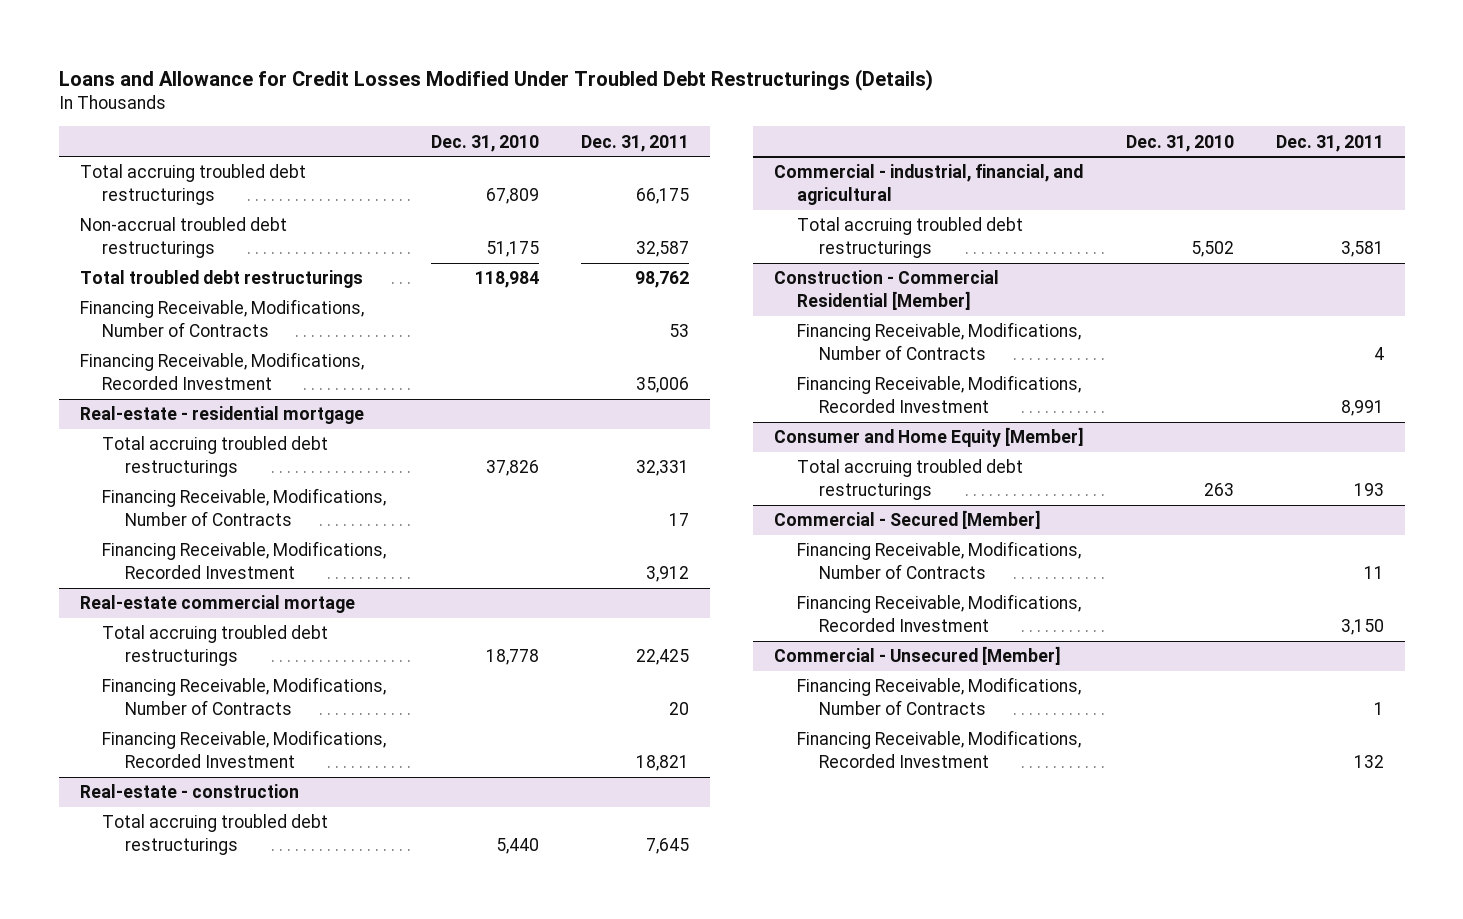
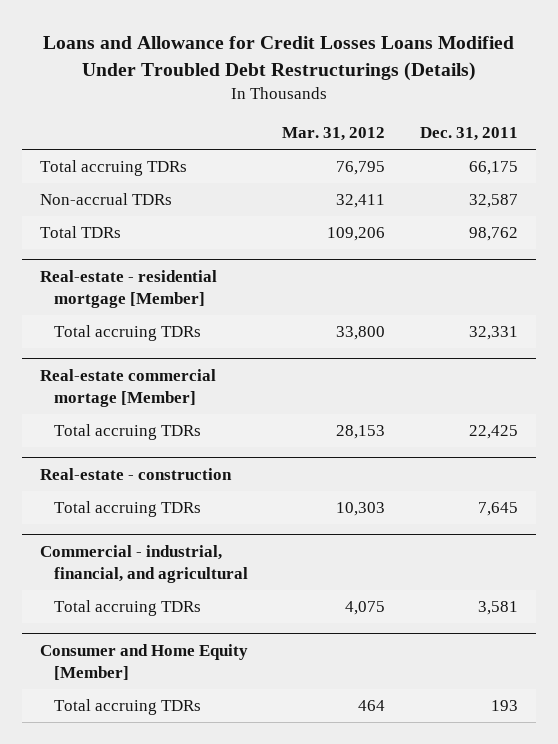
- Loans and Allowance for Credit Losses Modified Under Troubled Debt Restructurings (Details)
+ Loans and Allowance for Credit Losses Loans Modified Under Troubled Debt Restructurings (Details)
- | Dec. 31, 2010 | Dec. 31, 2011
+ | Mar. 31, 2012 | Dec. 31, 2011
- Total accruing troubled debt restructurings | 67,809 | 66,175
- Non-accrual troubled debt restructurings | 51,175 | 32,587
- Total troubled debt restructurings | 118,984 | 98,762
- Financing Receivable, Modifications, Number of Contracts | | 53
- Financing Receivable, Modifications, Recorded Investment | | 35,006
- Real-estate - residential mortgage
- Total accruing troubled debt restructurings | 37,826 | 32,331
- Financing Receivable, Modifications, Number of Contracts | | 17
- Financing Receivable, Modifications, Recorded Investment | | 3,912
- Real-estate commercial mortage
- Total accruing troubled debt restructurings | 18,778 | 22,425
- Financing Receivable, Modifications, Number of Contracts | | 20
- Financing Receivable, Modifications, Recorded Investment | | 18,821
+ Total accruing TDRs | 76,795 | 66,175
+ Non-accrual TDRs | 32,411 | 32,587
+ Total TDRs | 109,206 | 98,762
+ Real-estate - residential mortgage [Member]
+ Total accruing TDRs | 33,800 | 32,331
+ Real-estate commercial mortage [Member]
+ Total accruing TDRs | 28,153 | 22,425
@ Real-estate - construction
- Total accruing troubled debt restructurings | 5,440 | 7,645
+ Total accruing TDRs | 10,303 | 7,645
@ Commercial - industrial, financial, and agricultural
- Total accruing troubled debt restructurings | 5,502 | 3,581
- Construction - Commercial Residential [Member]
- Financing Receivable, Modifications, Number of Contracts | | 4
- Financing Receivable, Modifications, Recorded Investment | | 8,991
@ Commercial - industrial, financial, and agricultural
+ Total accruing TDRs | 4,075 | 3,581
@ Consumer and Home Equity [Member]
- Total accruing troubled debt restructurings | 263 | 193
- Commercial - Secured [Member]
- Financing Receivable, Modifications, Number of Contracts | | 11
- Financing Receivable, Modifications, Recorded Investment | | 3,150
- Commercial - Unsecured [Member]
- Financing Receivable, Modifications, Number of Contracts | | 1
- Financing Receivable, Modifications, Recorded Investment | | 132
@ Consumer and Home Equity [Member]
+ Total accruing TDRs | 464 | 193

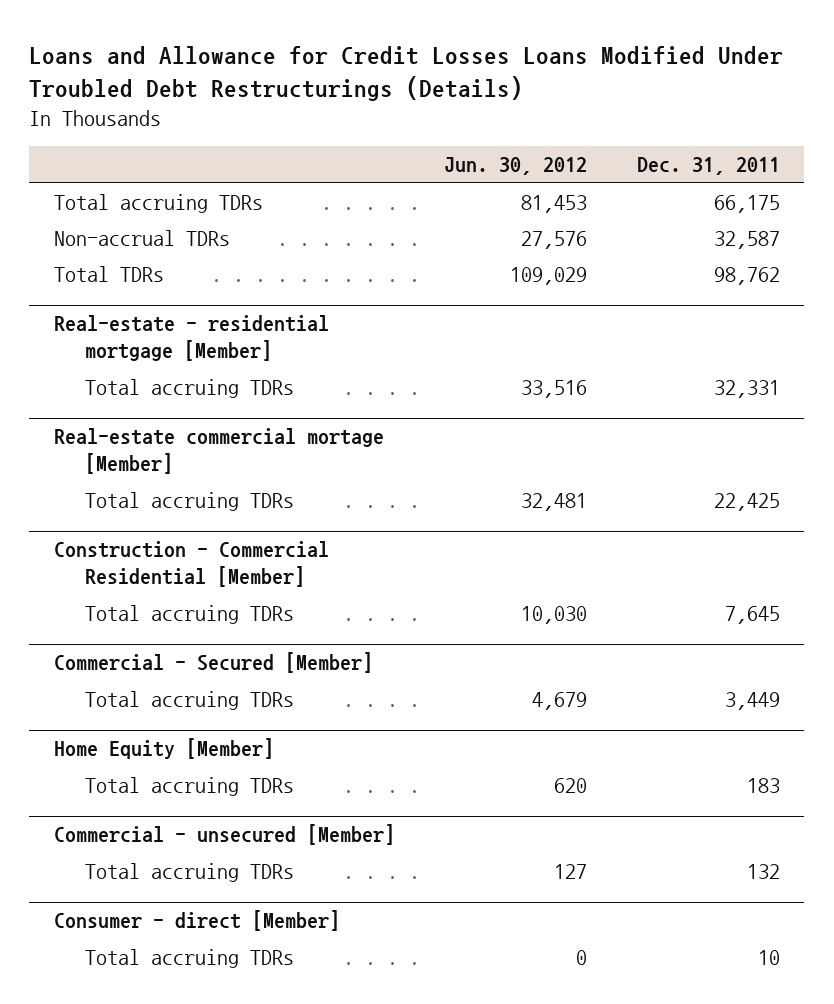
- | Mar. 31, 2012 | Dec. 31, 2011
+ | Jun. 30, 2012 | Dec. 31, 2011
- Real-estate - construction
+ Construction - Commercial Residential [Member]
- Commercial - industrial, financial, and agricultural
- Total accruing TDRs | 4,075 | 3,581
- Consumer and Home Equity [Member]
- Total accruing TDRs | 464 | 193
+ Commercial - Secured [Member]
+ Total accruing TDRs | 4,679 | 3,449
+ Home Equity [Member]
+ Total accruing TDRs | 620 | 183
+ Commercial - unsecured [Member]
+ Total accruing TDRs | 127 | 132
+ Consumer - direct [Member]
+ Total accruing TDRs | 0 | 10

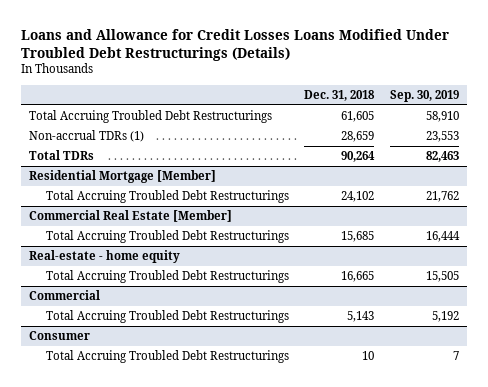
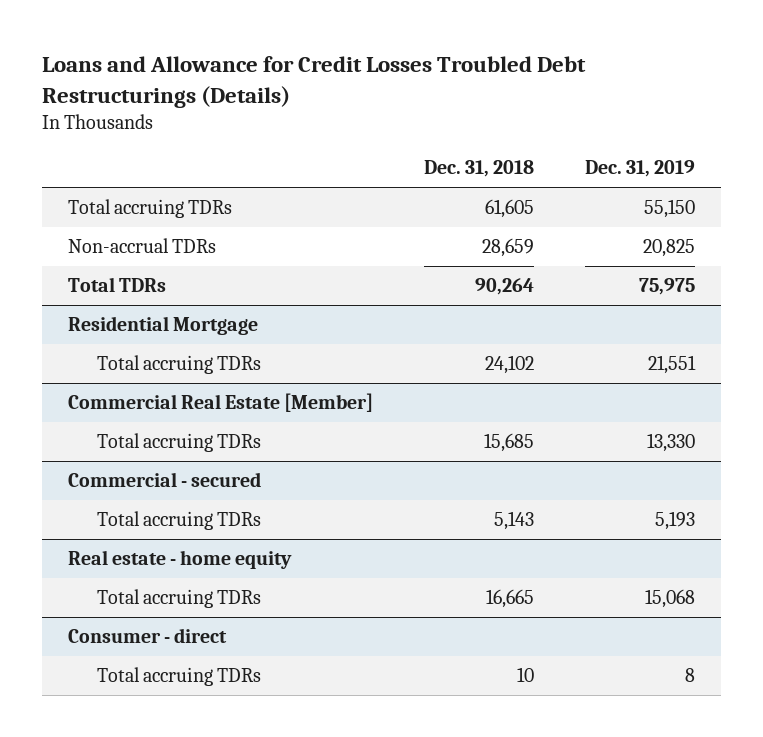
- Loans and Allowance for Credit Losses Loans Modified Under Troubled Debt Restructurings (Details)
+ Loans and Allowance for Credit Losses Troubled Debt Restructurings (Details)
- | Dec. 31, 2018 | Sep. 30, 2019
+ | Dec. 31, 2018 | Dec. 31, 2019
- Total Accruing Troubled Debt Restructurings | 61,605 | 58,910
- Non-accrual TDRs (1) | 28,659 | 23,553
+ Total accruing TDRs | 61,605 | 55,150
+ Non-accrual TDRs | 28,659 | 20,825
- Residential Mortgage [Member]
- Total Accruing Troubled Debt Restructurings | 24,102 | 21,762
+ Residential Mortgage
+ Total accruing TDRs | 24,102 | 21,551
@ Commercial Real Estate [Member]
- Total Accruing Troubled Debt Restructurings | 15,685 | 16,444
- Real-estate - home equity
- Total Accruing Troubled Debt Restructurings | 16,665 | 15,505
- Commercial
- Total Accruing Troubled Debt Restructurings | 5,143 | 5,192
- Consumer
- Total Accruing Troubled Debt Restructurings | 10 | 7
@ Commercial Real Estate [Member]
+ Total accruing TDRs | 15,685 | 13,330
+ Commercial - secured
+ Total accruing TDRs | 5,143 | 5,193
+ Real estate - home equity
+ Total accruing TDRs | 16,665 | 15,068
+ Consumer - direct
+ Total accruing TDRs | 10 | 8

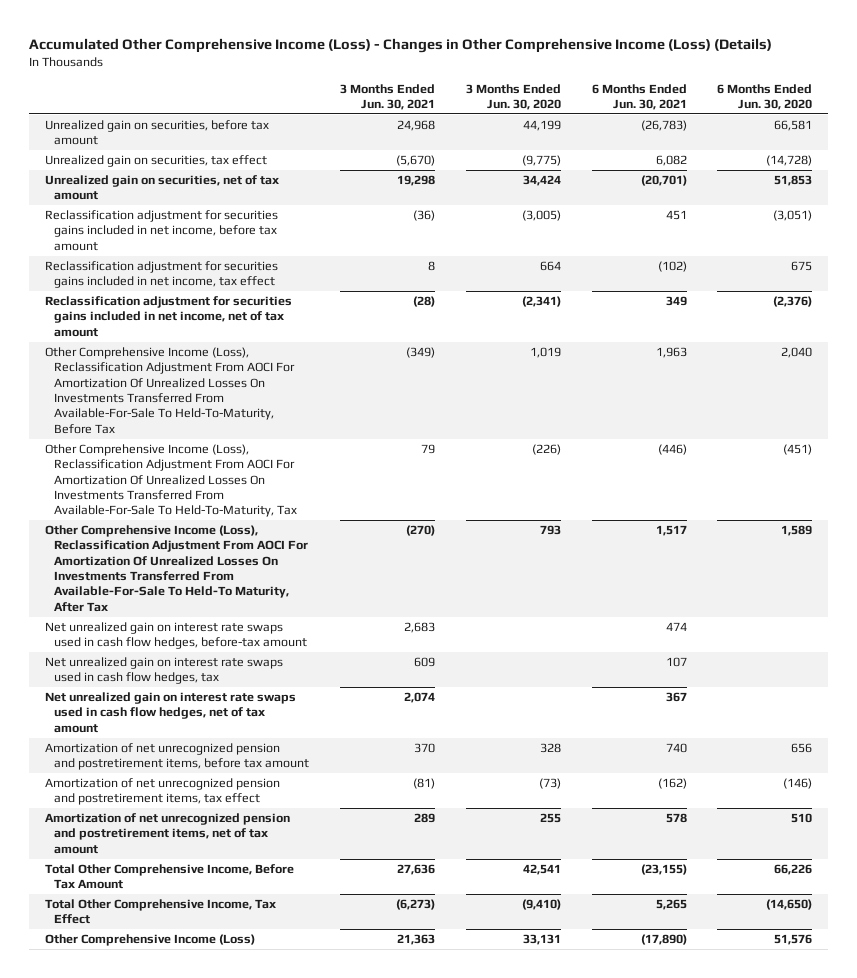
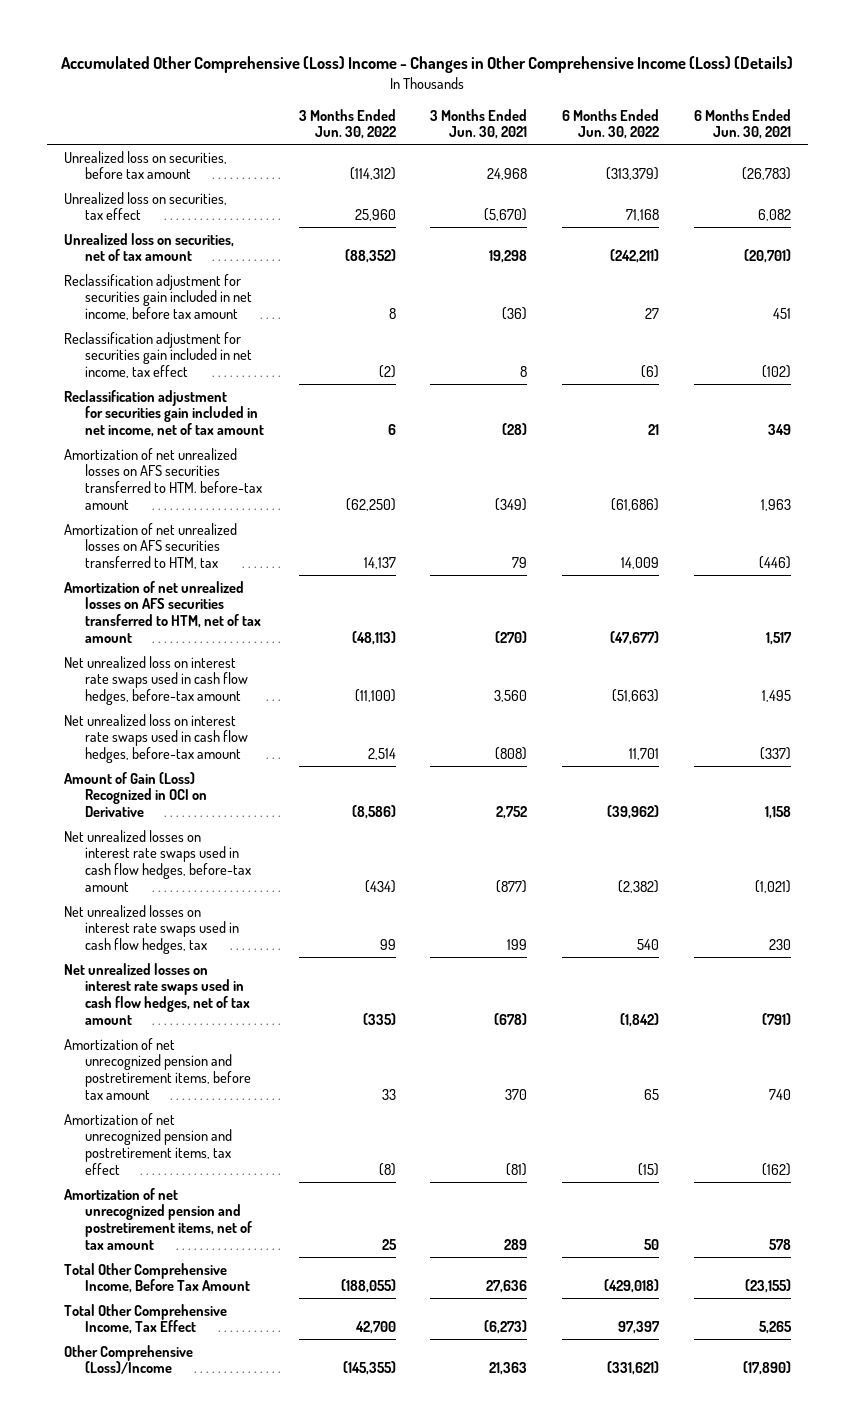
- Accumulated Other Comprehensive Income (Loss) - Changes in Other Comprehensive Income (Loss) (Details)
+ Accumulated Other Comprehensive (Loss) Income - Changes in Other Comprehensive Income (Loss) (Details)
- | 3 Months Ended Jun. 30, 2021 | 3 Months Ended Jun. 30, 2020 | 6 Months Ended Jun. 30, 2021 | 6 Months Ended Jun. 30, 2020
+ | 3 Months Ended Jun. 30, 2022 | 3 Months Ended Jun. 30, 2021 | 6 Months Ended Jun. 30, 2022 | 6 Months Ended Jun. 30, 2021
- Unrealized gain on securities, before tax amount | 24,968 | 44,199 | (26,783) | 66,581
- Unrealized gain on securities, tax effect | (5,670) | (9,775) | 6,082 | (14,728)
- Unrealized gain on securities, net of tax amount | 19,298 | 34,424 | (20,701) | 51,853
- Reclassification adjustment for securities gains included in net income, before tax amount | (36) | (3,005) | 451 | (3,051)
- Reclassification adjustment for securities gains included in net income, tax effect | 8 | 664 | (102) | 675
- Reclassification adjustment for securities gains included in net income, net of tax amount | (28) | (2,341) | 349 | (2,376)
- Other Comprehensive Income (Loss), Reclassification Adjustment From AOCI For Amortization Of Unrealized Losses On Investments Transferred From Available-For-Sale To Held-To-Maturity, Before Tax | (349) | 1,019 | 1,963 | 2,040
- Other Comprehensive Income (Loss), Reclassification Adjustment From AOCI For Amortization Of Unrealized Losses On Investments Transferred From Available-For-Sale To Held-To-Maturity, Tax | 79 | (226) | (446) | (451)
- Other Comprehensive Income (Loss), Reclassification Adjustment From AOCI For Amortization Of Unrealized Losses On Investments Transferred From Available-For-Sale To Held-To Maturity, After Tax | (270) | 793 | 1,517 | 1,589
- Net unrealized gain on interest rate swaps used in cash flow hedges, before-tax amount | 2,683 | | 474 |
- Net unrealized gain on interest rate swaps used in cash flow hedges, tax | 609 | | 107 |
- Net unrealized gain on interest rate swaps used in cash flow hedges, net of tax amount | 2,074 | | 367 |
+ Unrealized loss on securities, before tax amount | (114,312) | 24,968 | (313,379) | (26,783)
+ Unrealized loss on securities, tax effect | 25,960 | (5,670) | 71,168 | 6,082
+ Unrealized loss on securities, net of tax amount | (88,352) | 19,298 | (242,211) | (20,701)
+ Reclassification adjustment for securities gain included in net income, before tax amount | 8 | (36) | 27 | 451
+ Reclassification adjustment for securities gain included in net income, tax effect | (2) | 8 | (6) | (102)
+ Reclassification adjustment for securities gain included in net income, net of tax amount | 6 | (28) | 21 | 349
+ Amortization of net unrealized losses on AFS securities transferred to HTM. before-tax amount | (62,250) | (349) | (61,686) | 1,963
+ Amortization of net unrealized losses on AFS securities transferred to HTM, tax | 14,137 | 79 | 14,009 | (446)
+ Amortization of net unrealized losses on AFS securities transferred to HTM, net of tax amount | (48,113) | (270) | (47,677) | 1,517
+ Net unrealized loss on interest rate swaps used in cash flow hedges, before-tax amount | (11,100) | 3,560 | (51,663) | 1,495
+ Net unrealized loss on interest rate swaps used in cash flow hedges, before-tax amount | 2,514 | (808) | 11,701 | (337)
+ Amount of Gain (Loss) Recognized in OCI on Derivative | (8,586) | 2,752 | (39,962) | 1,158
+ Net unrealized losses on interest rate swaps used in cash flow hedges, before-tax amount | (434) | (877) | (2,382) | (1,021)
+ Net unrealized losses on interest rate swaps used in cash flow hedges, tax | 99 | 199 | 540 | 230
+ Net unrealized losses on interest rate swaps used in cash flow hedges, net of tax amount | (335) | (678) | (1,842) | (791)
- Other Comprehensive Income (Loss) | 21,363 | 33,131 | (17,890) | 51,576
+ Other Comprehensive (Loss)/Income | (145,355) | 21,363 | (331,621) | (17,890)

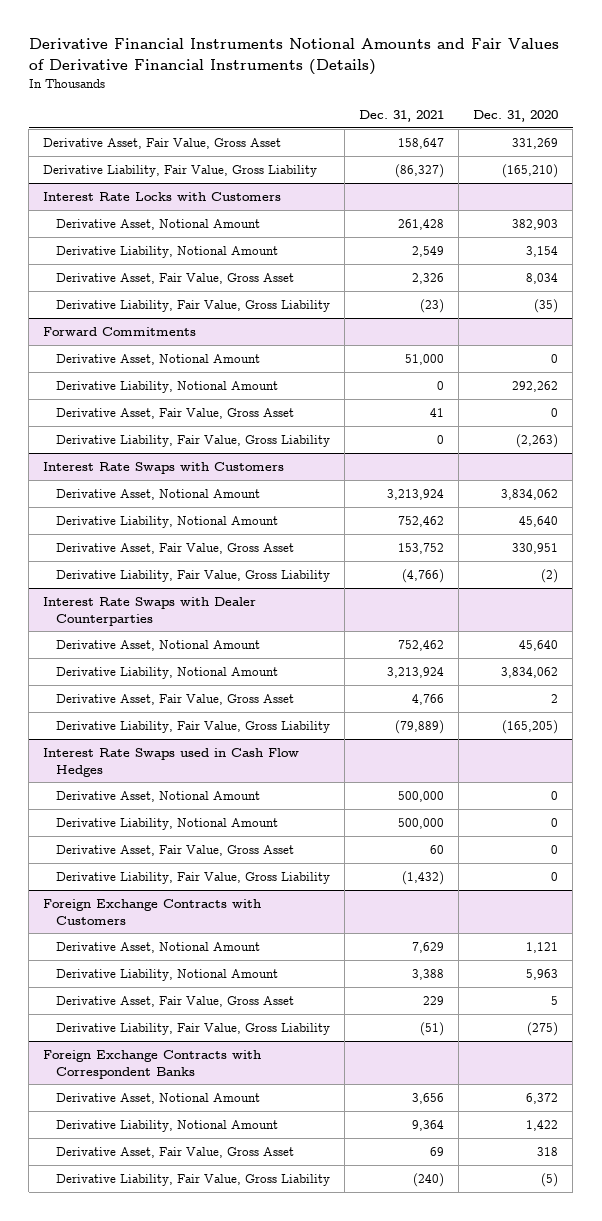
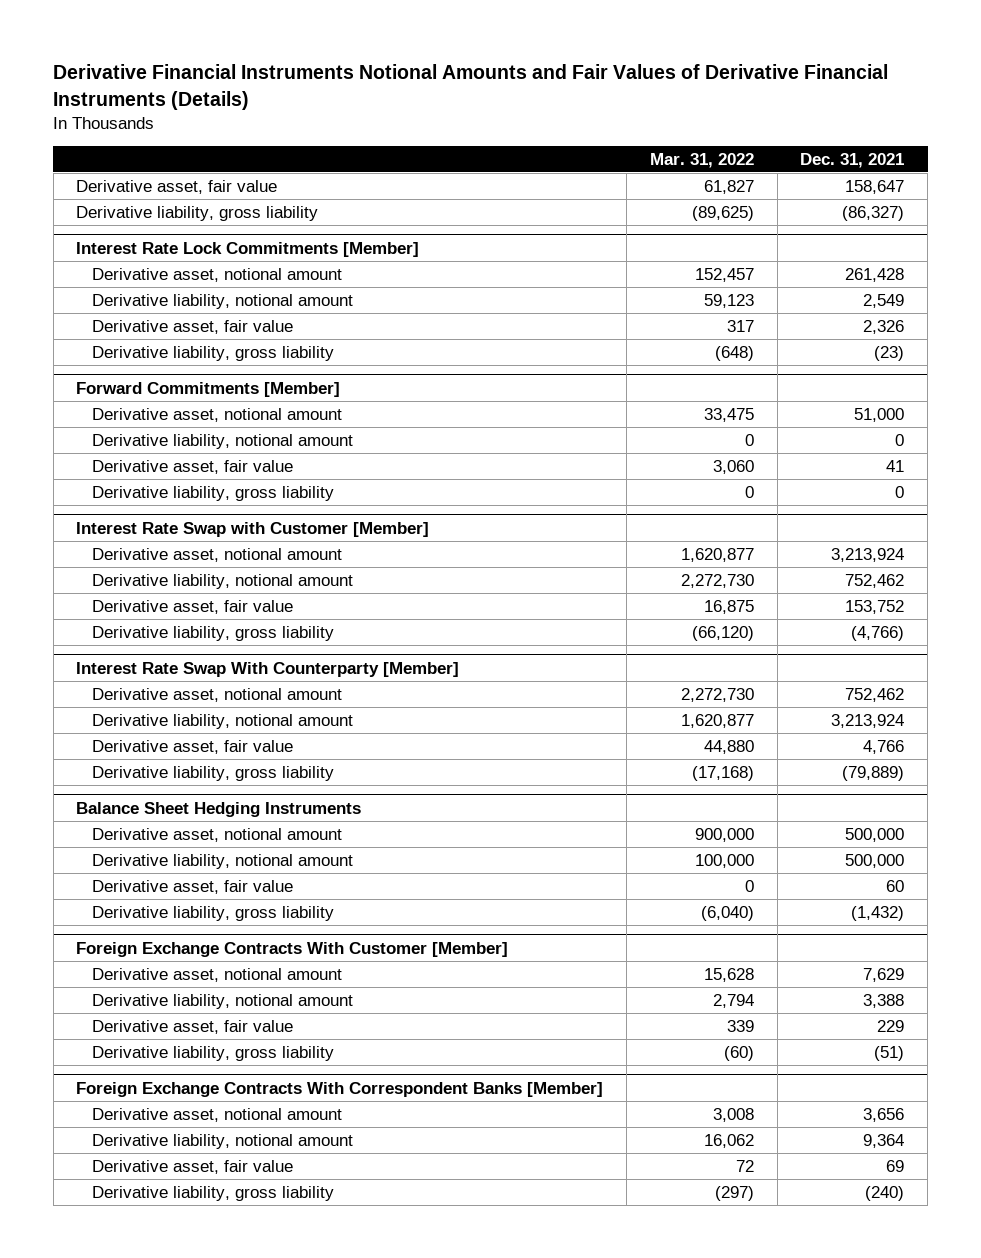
- | Dec. 31, 2021 | Dec. 31, 2020
+ | Mar. 31, 2022 | Dec. 31, 2021
- Derivative Asset, Fair Value, Gross Asset | 158,647 | 331,269
- Derivative Liability, Fair Value, Gross Liability | (86,327) | (165,210)
- Interest Rate Locks with Customers
- Derivative Asset, Notional Amount | 261,428 | 382,903
- Derivative Liability, Notional Amount | 2,549 | 3,154
- Derivative Asset, Fair Value, Gross Asset | 2,326 | 8,034
- Derivative Liability, Fair Value, Gross Liability | (23) | (35)
- Forward Commitments
- Derivative Asset, Notional Amount | 51,000 | 0
- Derivative Liability, Notional Amount | 0 | 292,262
- Derivative Asset, Fair Value, Gross Asset | 41 | 0
- Derivative Liability, Fair Value, Gross Liability | 0 | (2,263)
- Interest Rate Swaps with Customers
- Derivative Asset, Notional Amount | 3,213,924 | 3,834,062
- Derivative Liability, Notional Amount | 752,462 | 45,640
- Derivative Asset, Fair Value, Gross Asset | 153,752 | 330,951
- Derivative Liability, Fair Value, Gross Liability | (4,766) | (2)
- Interest Rate Swaps with Dealer Counterparties
- Derivative Asset, Notional Amount | 752,462 | 45,640
- Derivative Liability, Notional Amount | 3,213,924 | 3,834,062
- Derivative Asset, Fair Value, Gross Asset | 4,766 | 2
- Derivative Liability, Fair Value, Gross Liability | (79,889) | (165,205)
- Interest Rate Swaps used in Cash Flow Hedges
- Derivative Asset, Notional Amount | 500,000 | 0
- Derivative Liability, Notional Amount | 500,000 | 0
- Derivative Asset, Fair Value, Gross Asset | 60 | 0
- Derivative Liability, Fair Value, Gross Liability | (1,432) | 0
- Foreign Exchange Contracts with Customers
- Derivative Asset, Notional Amount | 7,629 | 1,121
- Derivative Liability, Notional Amount | 3,388 | 5,963
- Derivative Asset, Fair Value, Gross Asset | 229 | 5
- Derivative Liability, Fair Value, Gross Liability | (51) | (275)
- Foreign Exchange Contracts with Correspondent Banks
- Derivative Asset, Notional Amount | 3,656 | 6,372
- Derivative Liability, Notional Amount | 9,364 | 1,422
- Derivative Asset, Fair Value, Gross Asset | 69 | 318
- Derivative Liability, Fair Value, Gross Liability | (240) | (5)
+ Derivative asset, fair value | 61,827 | 158,647
+ Derivative liability, gross liability | (89,625) | (86,327)
+ Interest Rate Lock Commitments [Member]
+ Derivative asset, notional amount | 152,457 | 261,428
+ Derivative liability, notional amount | 59,123 | 2,549
+ Derivative asset, fair value | 317 | 2,326
+ Derivative liability, gross liability | (648) | (23)
+ Forward Commitments [Member]
+ Derivative asset, notional amount | 33,475 | 51,000
+ Derivative liability, notional amount | 0 | 0
+ Derivative asset, fair value | 3,060 | 41
+ Derivative liability, gross liability | 0 | 0
+ Interest Rate Swap with Customer [Member]
+ Derivative asset, notional amount | 1,620,877 | 3,213,924
+ Derivative liability, notional amount | 2,272,730 | 752,462
+ Derivative asset, fair value | 16,875 | 153,752
+ Derivative liability, gross liability | (66,120) | (4,766)
+ Interest Rate Swap With Counterparty [Member]
+ Derivative asset, notional amount | 2,272,730 | 752,462
+ Derivative liability, notional amount | 1,620,877 | 3,213,924
+ Derivative asset, fair value | 44,880 | 4,766
+ Derivative liability, gross liability | (17,168) | (79,889)
+ Balance Sheet Hedging Instruments
+ Derivative asset, notional amount | 900,000 | 500,000
+ Derivative liability, notional amount | 100,000 | 500,000
+ Derivative asset, fair value | 0 | 60
+ Derivative liability, gross liability | (6,040) | (1,432)
+ Foreign Exchange Contracts With Customer [Member]
+ Derivative asset, notional amount | 15,628 | 7,629
+ Derivative liability, notional amount | 2,794 | 3,388
+ Derivative asset, fair value | 339 | 229
+ Derivative liability, gross liability | (60) | (51)
+ Foreign Exchange Contracts With Correspondent Banks [Member]
+ Derivative asset, notional amount | 3,008 | 3,656
+ Derivative liability, notional amount | 16,062 | 9,364
+ Derivative asset, fair value | 72 | 69
+ Derivative liability, gross liability | (297) | (240)

